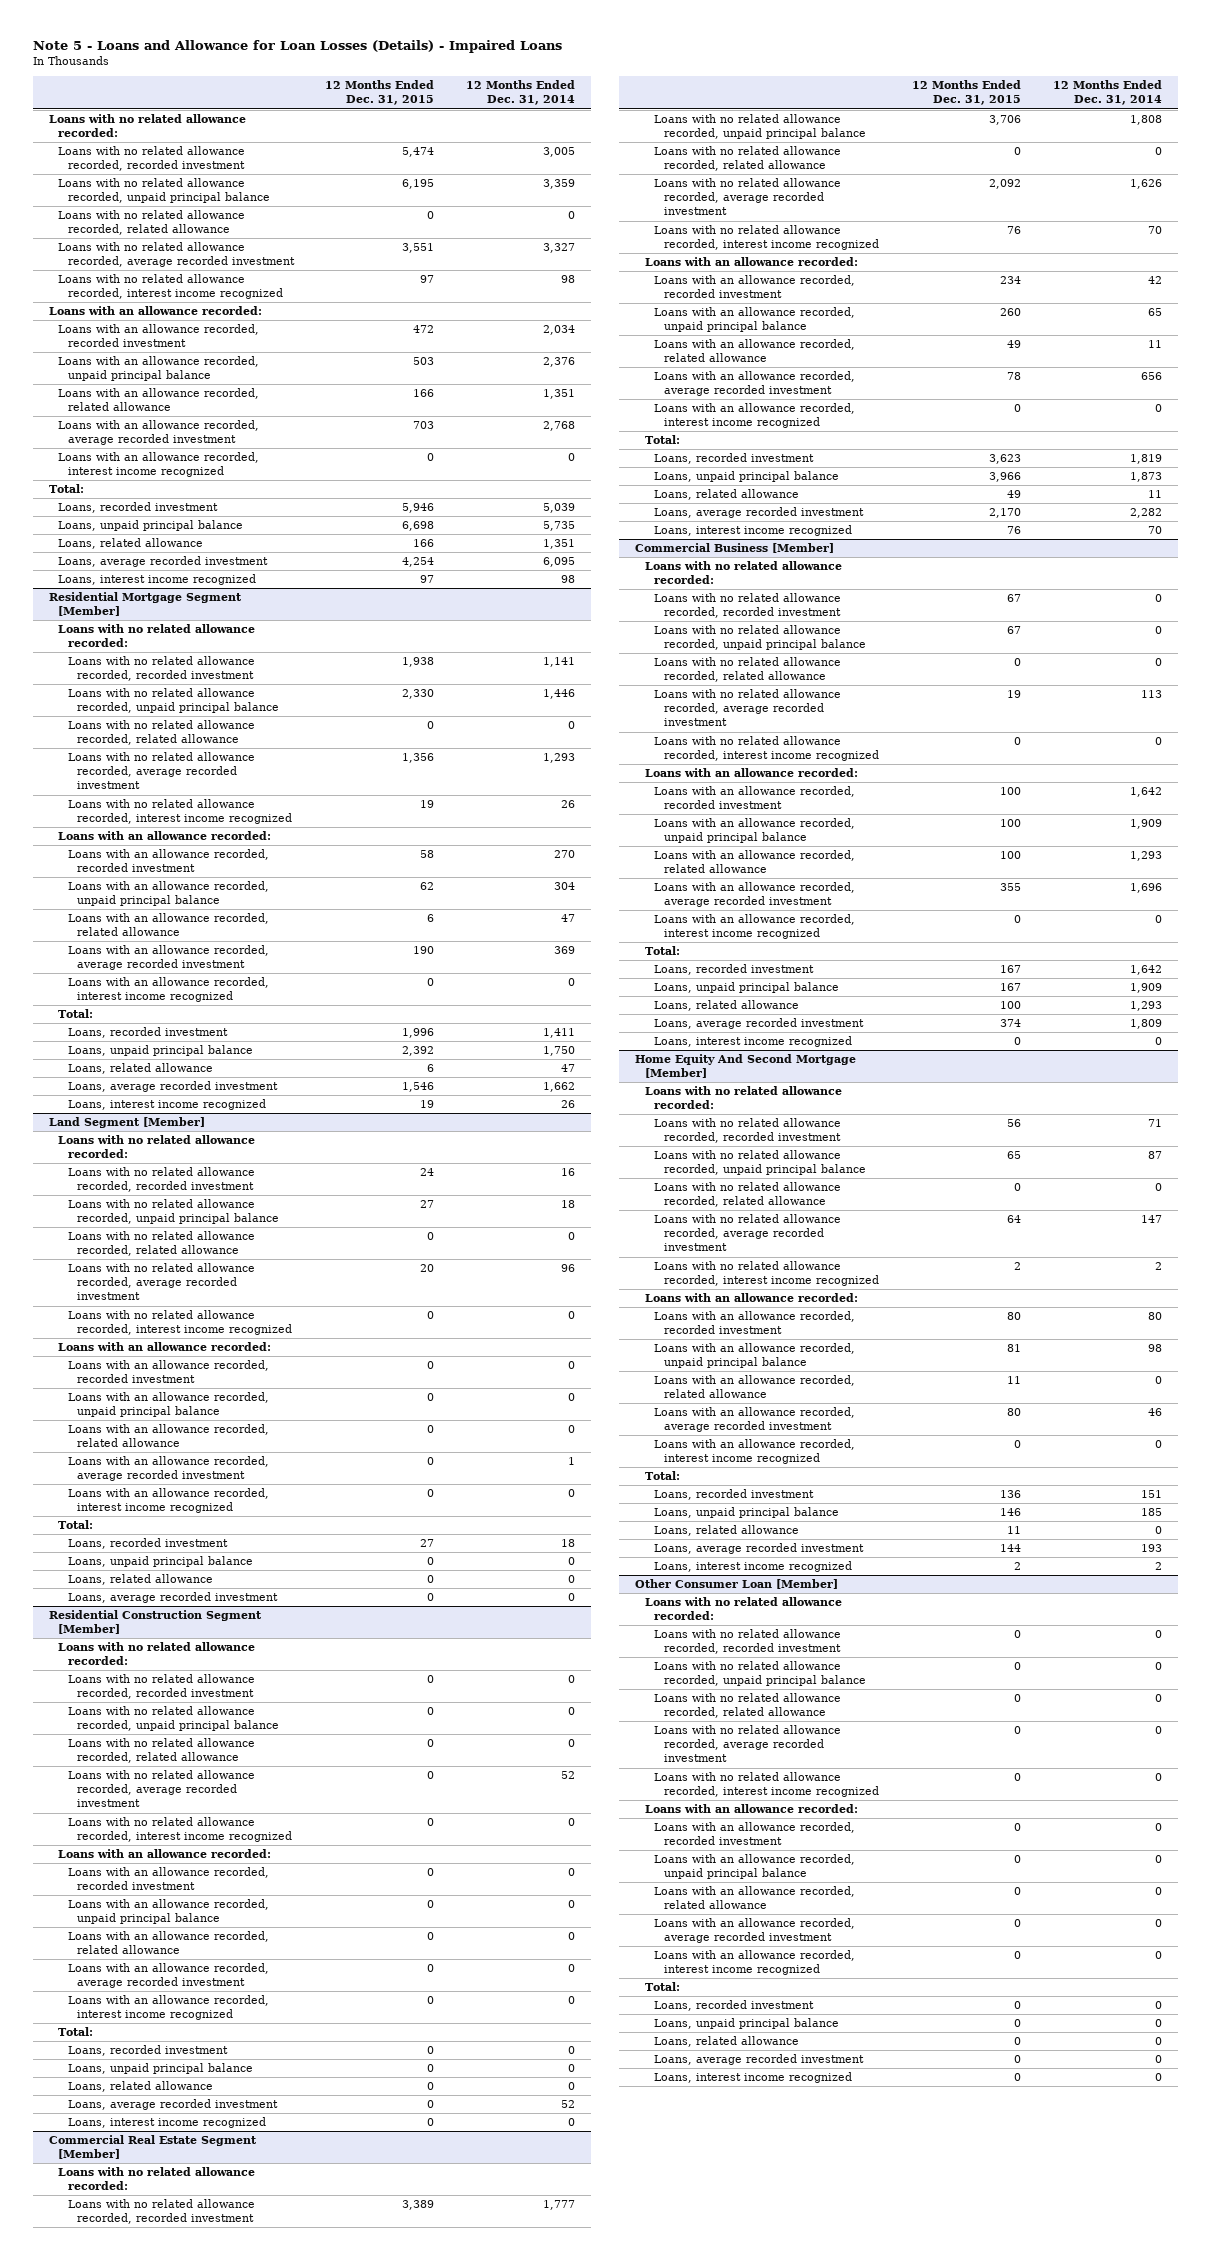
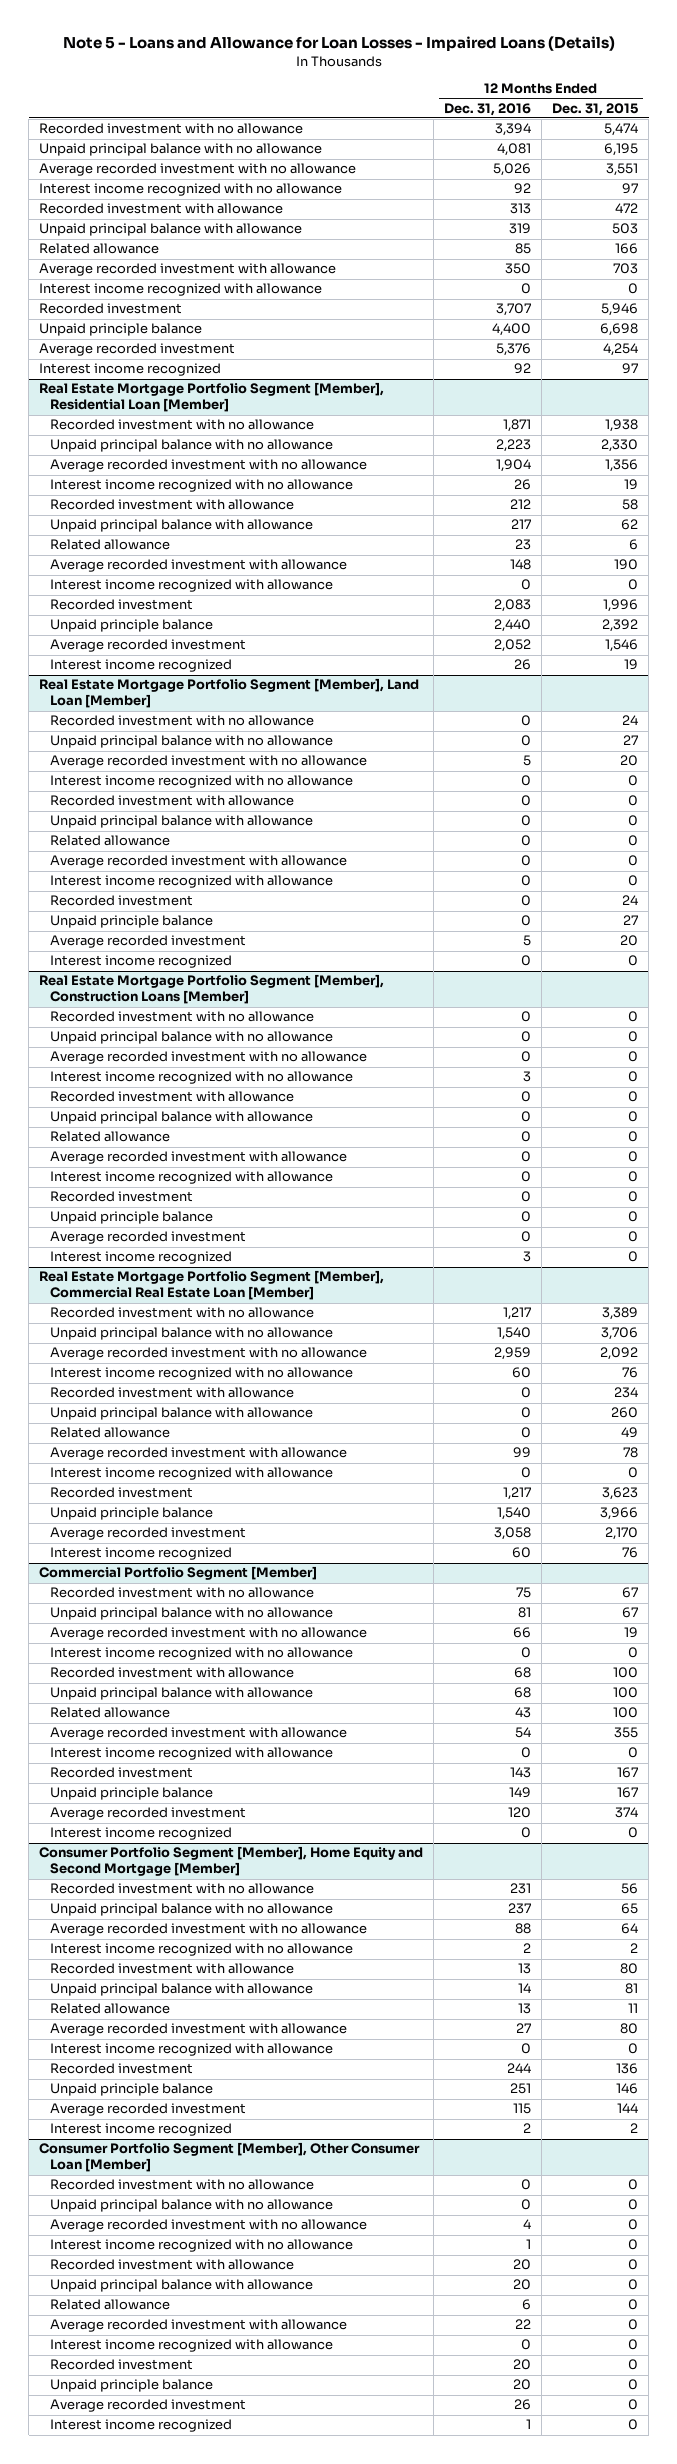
- Note 5 - Loans and Allowance for Loan Losses (Details) - Impaired Loans
+ Note 5 - Loans and Allowance for Loan Losses - Impaired Loans (Details)
- | 12 Months Ended Dec. 31, 2015 | 12 Months Ended Dec. 31, 2014
+ | 12 Months Ended Dec. 31, 2016 | 12 Months Ended Dec. 31, 2015
- Loans with no related allowance recorded:
- Loans with no related allowance recorded, recorded investment | 5,474 | 3,005
- Loans with no related allowance recorded, unpaid principal balance | 6,195 | 3,359
- Loans with no related allowance recorded, related allowance | 0 | 0
- Loans with no related allowance recorded, average recorded investment | 3,551 | 3,327
- Loans with no related allowance recorded, interest income recognized | 97 | 98
- Loans with an allowance recorded:
- Loans with an allowance recorded, recorded investment | 472 | 2,034
- Loans with an allowance recorded, unpaid principal balance | 503 | 2,376
- Loans with an allowance recorded, related allowance | 166 | 1,351
- Loans with an allowance recorded, average recorded investment | 703 | 2,768
- Loans with an allowance recorded, interest income recognized | 0 | 0
- Total:
- Loans, recorded investment | 5,946 | 5,039
- Loans, unpaid principal balance | 6,698 | 5,735
- Loans, related allowance | 166 | 1,351
- Loans, average recorded investment | 4,254 | 6,095
- Loans, interest income recognized | 97 | 98
- Residential Mortgage Segment [Member]
- Loans with no related allowance recorded:
- Loans with no related allowance recorded, recorded investment | 1,938 | 1,141
- Loans with no related allowance recorded, unpaid principal balance | 2,330 | 1,446
- Loans with no related allowance recorded, related allowance | 0 | 0
- Loans with no related allowance recorded, average recorded investment | 1,356 | 1,293
- Loans with no related allowance recorded, interest income recognized | 19 | 26
- Loans with an allowance recorded:
- Loans with an allowance recorded, recorded investment | 58 | 270
- Loans with an allowance recorded, unpaid principal balance | 62 | 304
- Loans with an allowance recorded, related allowance | 6 | 47
- Loans with an allowance recorded, average recorded investment | 190 | 369
- Loans with an allowance recorded, interest income recognized | 0 | 0
- Total:
- Loans, recorded investment | 1,996 | 1,411
- Loans, unpaid principal balance | 2,392 | 1,750
- Loans, related allowance | 6 | 47
- Loans, average recorded investment | 1,546 | 1,662
- Loans, interest income recognized | 19 | 26
- Land Segment [Member]
- Loans with no related allowance recorded:
- Loans with no related allowance recorded, recorded investment | 24 | 16
- Loans with no related allowance recorded, unpaid principal balance | 27 | 18
- Loans with no related allowance recorded, related allowance | 0 | 0
- Loans with no related allowance recorded, average recorded investment | 20 | 96
- Loans with no related allowance recorded, interest income recognized | 0 | 0
- Loans with an allowance recorded:
- Loans with an allowance recorded, recorded investment | 0 | 0
- Loans with an allowance recorded, unpaid principal balance | 0 | 0
- Loans with an allowance recorded, related allowance | 0 | 0
- Loans with an allowance recorded, average recorded investment | 0 | 1
- Loans with an allowance recorded, interest income recognized | 0 | 0
- Total:
- Loans, recorded investment | 27 | 18
- Loans, unpaid principal balance | 0 | 0
- Loans, related allowance | 0 | 0
- Loans, average recorded investment | 0 | 0
- Residential Construction Segment [Member]
- Loans with no related allowance recorded:
- Loans with no related allowance recorded, recorded investment | 0 | 0
- Loans with no related allowance recorded, unpaid principal balance | 0 | 0
- Loans with no related allowance recorded, related allowance | 0 | 0
- Loans with no related allowance recorded, average recorded investment | 0 | 52
- Loans with no related allowance recorded, interest income recognized | 0 | 0
- Loans with an allowance recorded:
- Loans with an allowance recorded, recorded investment | 0 | 0
- Loans with an allowance recorded, unpaid principal balance | 0 | 0
- Loans with an allowance recorded, related allowance | 0 | 0
- Loans with an allowance recorded, average recorded investment | 0 | 0
- Loans with an allowance recorded, interest income recognized | 0 | 0
- Total:
- Loans, recorded investment | 0 | 0
- Loans, unpaid principal balance | 0 | 0
- Loans, related allowance | 0 | 0
- Loans, average recorded investment | 0 | 52
- Loans, interest income recognized | 0 | 0
- Commercial Real Estate Segment [Member]
- Loans with no related allowance recorded:
- Loans with no related allowance recorded, recorded investment | 3,389 | 1,777
- Loans with no related allowance recorded, unpaid principal balance | 3,706 | 1,808
- Loans with no related allowance recorded, related allowance | 0 | 0
- Loans with no related allowance recorded, average recorded investment | 2,092 | 1,626
- Loans with no related allowance recorded, interest income recognized | 76 | 70
- Loans with an allowance recorded:
- Loans with an allowance recorded, recorded investment | 234 | 42
- Loans with an allowance recorded, unpaid principal balance | 260 | 65
- Loans with an allowance recorded, related allowance | 49 | 11
- Loans with an allowance recorded, average recorded investment | 78 | 656
- Loans with an allowance recorded, interest income recognized | 0 | 0
- Total:
- Loans, recorded investment | 3,623 | 1,819
- Loans, unpaid principal balance | 3,966 | 1,873
- Loans, related allowance | 49 | 11
- Loans, average recorded investment | 2,170 | 2,282
- Loans, interest income recognized | 76 | 70
- Commercial Business [Member]
- Loans with no related allowance recorded:
- Loans with no related allowance recorded, recorded investment | 67 | 0
- Loans with no related allowance recorded, unpaid principal balance | 67 | 0
- Loans with no related allowance recorded, related allowance | 0 | 0
- Loans with no related allowance recorded, average recorded investment | 19 | 113
- Loans with no related allowance recorded, interest income recognized | 0 | 0
- Loans with an allowance recorded:
- Loans with an allowance recorded, recorded investment | 100 | 1,642
- Loans with an allowance recorded, unpaid principal balance | 100 | 1,909
- Loans with an allowance recorded, related allowance | 100 | 1,293
- Loans with an allowance recorded, average recorded investment | 355 | 1,696
- Loans with an allowance recorded, interest income recognized | 0 | 0
- Total:
- Loans, recorded investment | 167 | 1,642
- Loans, unpaid principal balance | 167 | 1,909
- Loans, related allowance | 100 | 1,293
- Loans, average recorded investment | 374 | 1,809
- Loans, interest income recognized | 0 | 0
- Home Equity And Second Mortgage [Member]
- Loans with no related allowance recorded:
- Loans with no related allowance recorded, recorded investment | 56 | 71
- Loans with no related allowance recorded, unpaid principal balance | 65 | 87
- Loans with no related allowance recorded, related allowance | 0 | 0
- Loans with no related allowance recorded, average recorded investment | 64 | 147
- Loans with no related allowance recorded, interest income recognized | 2 | 2
- Loans with an allowance recorded:
- Loans with an allowance recorded, recorded investment | 80 | 80
- Loans with an allowance recorded, unpaid principal balance | 81 | 98
- Loans with an allowance recorded, related allowance | 11 | 0
- Loans with an allowance recorded, average recorded investment | 80 | 46
- Loans with an allowance recorded, interest income recognized | 0 | 0
- Total:
- Loans, recorded investment | 136 | 151
- Loans, unpaid principal balance | 146 | 185
- Loans, related allowance | 11 | 0
- Loans, average recorded investment | 144 | 193
- Loans, interest income recognized | 2 | 2
- Other Consumer Loan [Member]
- Loans with no related allowance recorded:
- Loans with no related allowance recorded, recorded investment | 0 | 0
- Loans with no related allowance recorded, unpaid principal balance | 0 | 0
- Loans with no related allowance recorded, related allowance | 0 | 0
- Loans with no related allowance recorded, average recorded investment | 0 | 0
- Loans with no related allowance recorded, interest income recognized | 0 | 0
- Loans with an allowance recorded:
- Loans with an allowance recorded, recorded investment | 0 | 0
- Loans with an allowance recorded, unpaid principal balance | 0 | 0
- Loans with an allowance recorded, related allowance | 0 | 0
- Loans with an allowance recorded, average recorded investment | 0 | 0
- Loans with an allowance recorded, interest income recognized | 0 | 0
- Total:
- Loans, recorded investment | 0 | 0
- Loans, unpaid principal balance | 0 | 0
- Loans, related allowance | 0 | 0
- Loans, average recorded investment | 0 | 0
- Loans, interest income recognized | 0 | 0
+ Recorded investment with no allowance | 3,394 | 5,474
+ Unpaid principal balance with no allowance | 4,081 | 6,195
+ Average recorded investment with no allowance | 5,026 | 3,551
+ Interest income recognized with no allowance | 92 | 97
+ Recorded investment with allowance | 313 | 472
+ Unpaid principal balance with allowance | 319 | 503
+ Related allowance | 85 | 166
+ Average recorded investment with allowance | 350 | 703
+ Interest income recognized with allowance | 0 | 0
+ Recorded investment | 3,707 | 5,946
+ Unpaid principle balance | 4,400 | 6,698
+ Average recorded investment | 5,376 | 4,254
+ Interest income recognized | 92 | 97
+ Real Estate Mortgage Portfolio Segment [Member], Residential Loan [Member]
+ Recorded investment with no allowance | 1,871 | 1,938
+ Unpaid principal balance with no allowance | 2,223 | 2,330
+ Average recorded investment with no allowance | 1,904 | 1,356
+ Interest income recognized with no allowance | 26 | 19
+ Recorded investment with allowance | 212 | 58
+ Unpaid principal balance with allowance | 217 | 62
+ Related allowance | 23 | 6
+ Average recorded investment with allowance | 148 | 190
+ Interest income recognized with allowance | 0 | 0
+ Recorded investment | 2,083 | 1,996
+ Unpaid principle balance | 2,440 | 2,392
+ Average recorded investment | 2,052 | 1,546
+ Interest income recognized | 26 | 19
+ Real Estate Mortgage Portfolio Segment [Member], Land Loan [Member]
+ Recorded investment with no allowance | 0 | 24
+ Unpaid principal balance with no allowance | 0 | 27
+ Average recorded investment with no allowance | 5 | 20
+ Interest income recognized with no allowance | 0 | 0
+ Recorded investment with allowance | 0 | 0
+ Unpaid principal balance with allowance | 0 | 0
+ Related allowance | 0 | 0
+ Average recorded investment with allowance | 0 | 0
+ Interest income recognized with allowance | 0 | 0
+ Recorded investment | 0 | 24
+ Unpaid principle balance | 0 | 27
+ Average recorded investment | 5 | 20
+ Interest income recognized | 0 | 0
+ Real Estate Mortgage Portfolio Segment [Member], Construction Loans [Member]
+ Recorded investment with no allowance | 0 | 0
+ Unpaid principal balance with no allowance | 0 | 0
+ Average recorded investment with no allowance | 0 | 0
+ Interest income recognized with no allowance | 3 | 0
+ Recorded investment with allowance | 0 | 0
+ Unpaid principal balance with allowance | 0 | 0
+ Related allowance | 0 | 0
+ Average recorded investment with allowance | 0 | 0
+ Interest income recognized with allowance | 0 | 0
+ Recorded investment | 0 | 0
+ Unpaid principle balance | 0 | 0
+ Average recorded investment | 0 | 0
+ Interest income recognized | 3 | 0
+ Real Estate Mortgage Portfolio Segment [Member], Commercial Real Estate Loan [Member]
+ Recorded investment with no allowance | 1,217 | 3,389
+ Unpaid principal balance with no allowance | 1,540 | 3,706
+ Average recorded investment with no allowance | 2,959 | 2,092
+ Interest income recognized with no allowance | 60 | 76
+ Recorded investment with allowance | 0 | 234
+ Unpaid principal balance with allowance | 0 | 260
+ Related allowance | 0 | 49
+ Average recorded investment with allowance | 99 | 78
+ Interest income recognized with allowance | 0 | 0
+ Recorded investment | 1,217 | 3,623
+ Unpaid principle balance | 1,540 | 3,966
+ Average recorded investment | 3,058 | 2,170
+ Interest income recognized | 60 | 76
+ Commercial Portfolio Segment [Member]
+ Recorded investment with no allowance | 75 | 67
+ Unpaid principal balance with no allowance | 81 | 67
+ Average recorded investment with no allowance | 66 | 19
+ Interest income recognized with no allowance | 0 | 0
+ Recorded investment with allowance | 68 | 100
+ Unpaid principal balance with allowance | 68 | 100
+ Related allowance | 43 | 100
+ Average recorded investment with allowance | 54 | 355
+ Interest income recognized with allowance | 0 | 0
+ Recorded investment | 143 | 167
+ Unpaid principle balance | 149 | 167
+ Average recorded investment | 120 | 374
+ Interest income recognized | 0 | 0
+ Consumer Portfolio Segment [Member], Home Equity and Second Mortgage [Member]
+ Recorded investment with no allowance | 231 | 56
+ Unpaid principal balance with no allowance | 237 | 65
+ Average recorded investment with no allowance | 88 | 64
+ Interest income recognized with no allowance | 2 | 2
+ Recorded investment with allowance | 13 | 80
+ Unpaid principal balance with allowance | 14 | 81
+ Related allowance | 13 | 11
+ Average recorded investment with allowance | 27 | 80
+ Interest income recognized with allowance | 0 | 0
+ Recorded investment | 244 | 136
+ Unpaid principle balance | 251 | 146
+ Average recorded investment | 115 | 144
+ Interest income recognized | 2 | 2
+ Consumer Portfolio Segment [Member], Other Consumer Loan [Member]
+ Recorded investment with no allowance | 0 | 0
+ Unpaid principal balance with no allowance | 0 | 0
+ Average recorded investment with no allowance | 4 | 0
+ Interest income recognized with no allowance | 1 | 0
+ Recorded investment with allowance | 20 | 0
+ Unpaid principal balance with allowance | 20 | 0
+ Related allowance | 6 | 0
+ Average recorded investment with allowance | 22 | 0
+ Interest income recognized with allowance | 0 | 0
+ Recorded investment | 20 | 0
+ Unpaid principle balance | 20 | 0
+ Average recorded investment | 26 | 0
+ Interest income recognized | 1 | 0

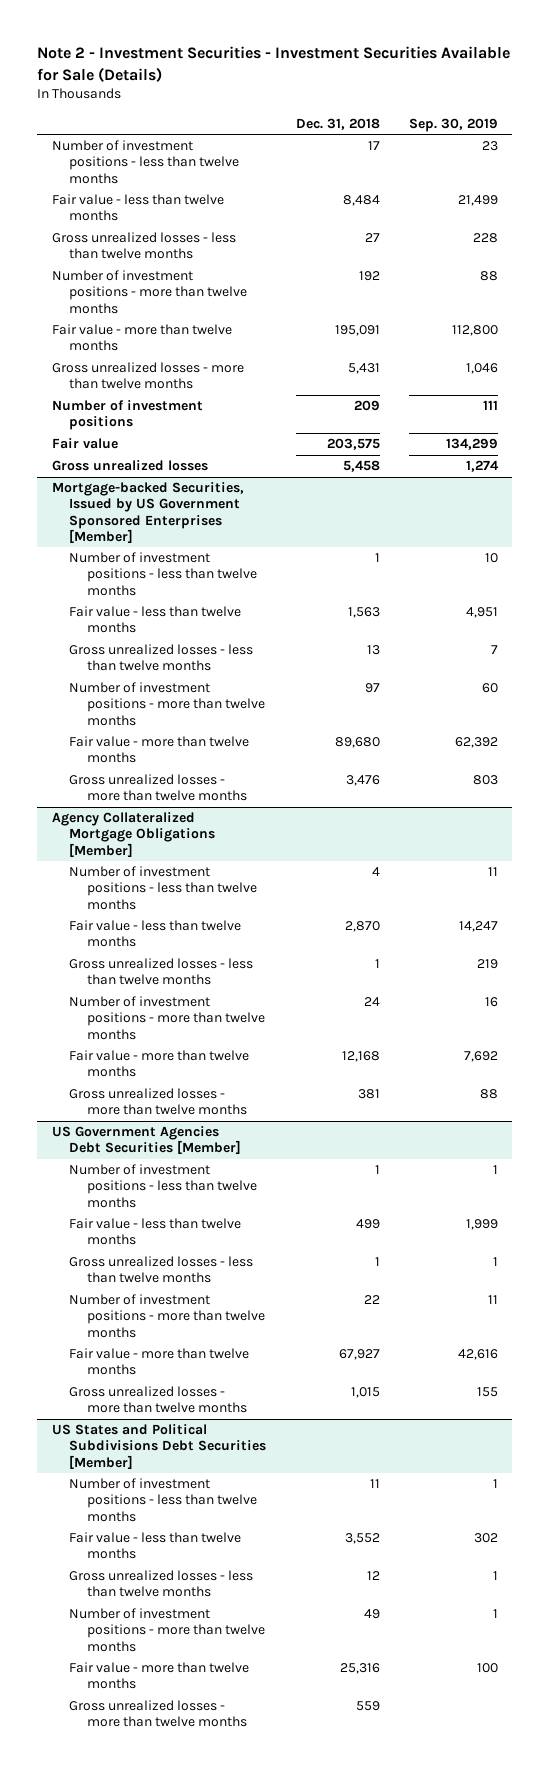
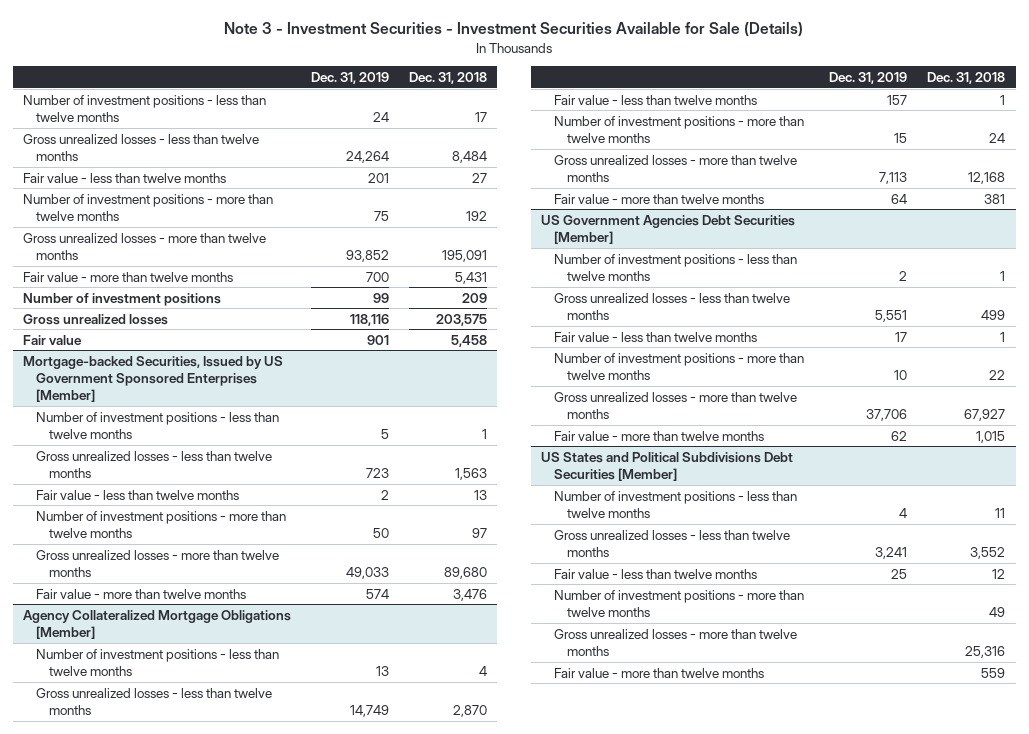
- Note 2 - Investment Securities - Investment Securities Available for Sale (Details)
+ Note 3 - Investment Securities - Investment Securities Available for Sale (Details)
- | Dec. 31, 2018 | Sep. 30, 2019
+ | Dec. 31, 2019 | Dec. 31, 2018
- Fair value - less than twelve months | 8,484 | 21,499
- Gross unrealized losses - less than twelve months | 27 | 228
+ Gross unrealized losses - less than twelve months | 24,264 | 8,484
+ Fair value - less than twelve months | 201 | 27
- Fair value - more than twelve months | 195,091 | 112,800
- Gross unrealized losses - more than twelve months | 5,431 | 1,046
+ Gross unrealized losses - more than twelve months | 93,852 | 195,091
+ Fair value - more than twelve months | 700 | 5,431
- Fair value | 203,575 | 134,299
- Gross unrealized losses | 5,458 | 1,274
+ Gross unrealized losses | 118,116 | 203,575
+ Fair value | 901 | 5,458
@ Mortgage-backed Securities, Issued by US Government Sponsored Enterprises [Member]
- Fair value - less than twelve months | 1,563 | 4,951
- Gross unrealized losses - less than twelve months | 13 | 7
+ Gross unrealized losses - less than twelve months | 723 | 1,563
+ Fair value - less than twelve months | 2 | 13
- Fair value - more than twelve months | 89,680 | 62,392
- Gross unrealized losses - more than twelve months | 3,476 | 803
+ Gross unrealized losses - more than twelve months | 49,033 | 89,680
+ Fair value - more than twelve months | 574 | 3,476
@ Agency Collateralized Mortgage Obligations [Member]
- Fair value - less than twelve months | 2,870 | 14,247
- Gross unrealized losses - less than twelve months | 1 | 219
+ Gross unrealized losses - less than twelve months | 14,749 | 2,870
+ Fair value - less than twelve months | 157 | 1
- Fair value - more than twelve months | 12,168 | 7,692
- Gross unrealized losses - more than twelve months | 381 | 88
+ Gross unrealized losses - more than twelve months | 7,113 | 12,168
+ Fair value - more than twelve months | 64 | 381
@ US Government Agencies Debt Securities [Member]
- Fair value - less than twelve months | 499 | 1,999
- Gross unrealized losses - less than twelve months | 1 | 1
+ Gross unrealized losses - less than twelve months | 5,551 | 499
+ Fair value - less than twelve months | 17 | 1
- Fair value - more than twelve months | 67,927 | 42,616
- Gross unrealized losses - more than twelve months | 1,015 | 155
+ Gross unrealized losses - more than twelve months | 37,706 | 67,927
+ Fair value - more than twelve months | 62 | 1,015
@ US States and Political Subdivisions Debt Securities [Member]
- Fair value - less than twelve months | 3,552 | 302
- Gross unrealized losses - less than twelve months | 12 | 1
+ Gross unrealized losses - less than twelve months | 3,241 | 3,552
+ Fair value - less than twelve months | 25 | 12
- Fair value - more than twelve months | 25,316 | 100
- Gross unrealized losses - more than twelve months | 559 |
+ Gross unrealized losses - more than twelve months | | 25,316
+ Fair value - more than twelve months | | 559

